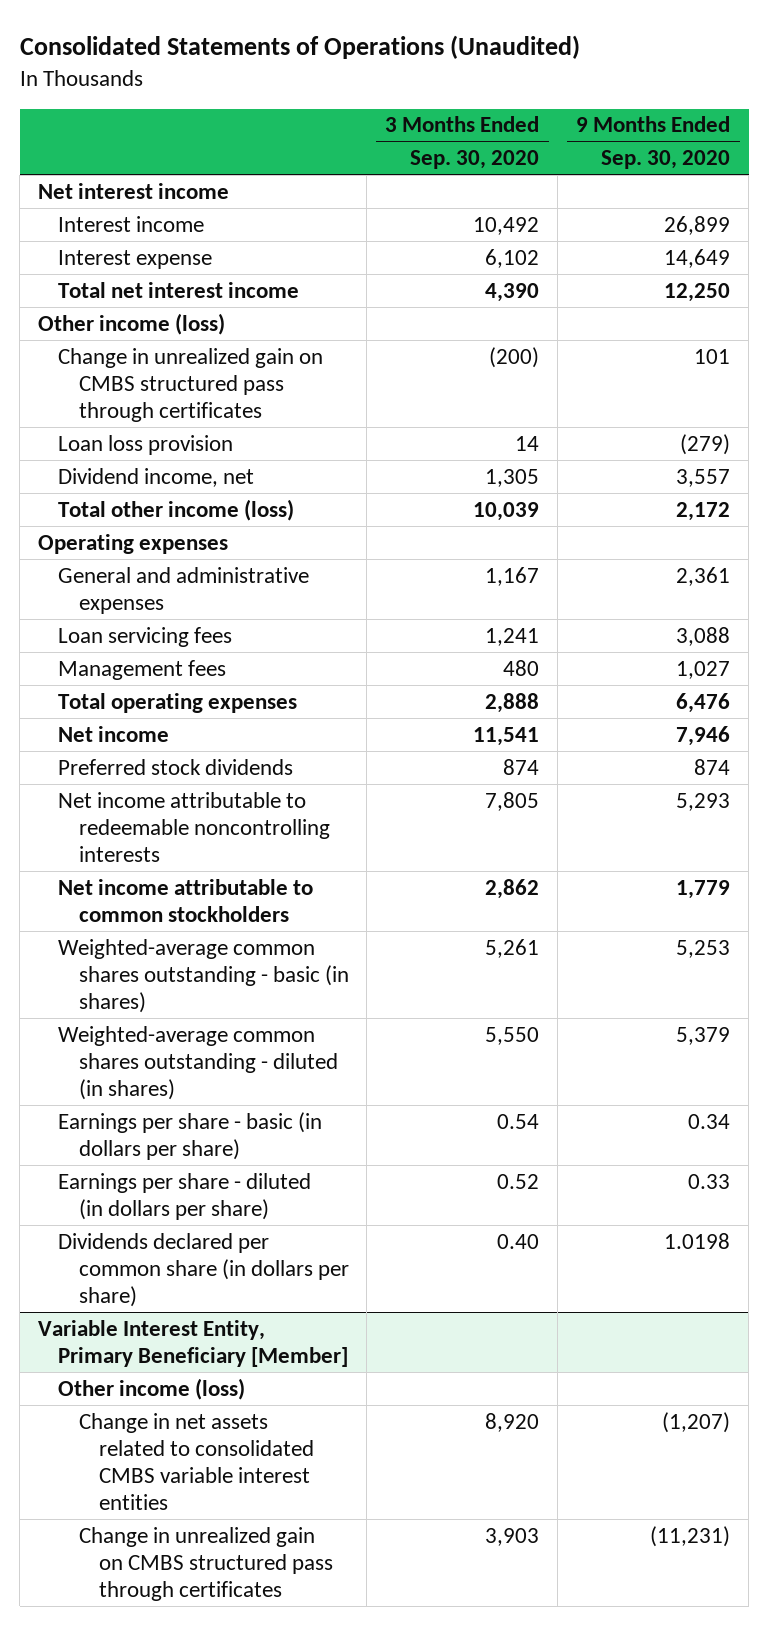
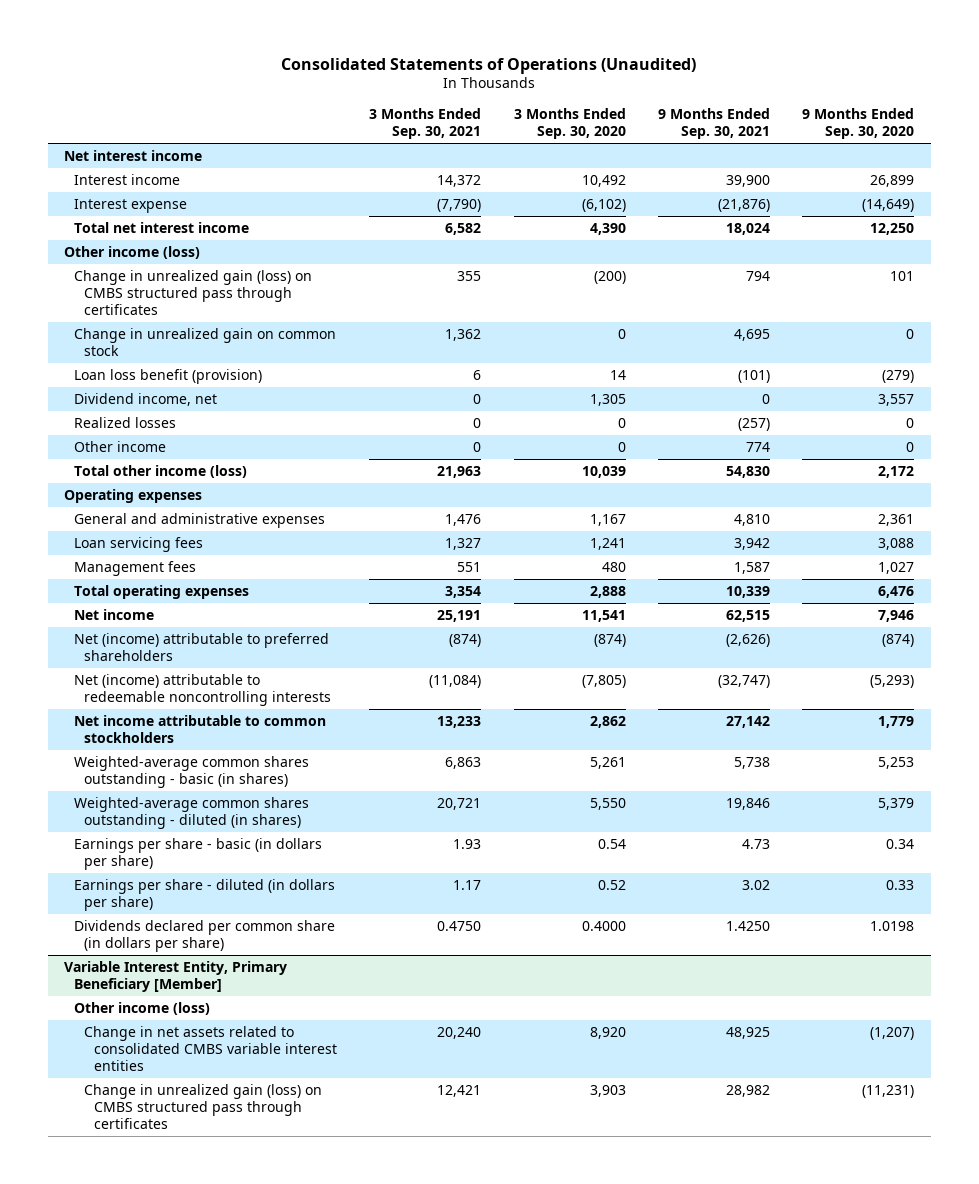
- | 3 Months Ended Sep. 30, 2020 | 9 Months Ended Sep. 30, 2020
+ | 3 Months Ended Sep. 30, 2021 | 3 Months Ended Sep. 30, 2020 | 9 Months Ended Sep. 30, 2021 | 9 Months Ended Sep. 30, 2020
- Interest expense | 6,102 | 14,649
+ Interest expense | (7,790) | (6,102) | (21,876) | (14,649)
- Change in unrealized gain on CMBS structured pass through certificates | (200) | 101
- Loan loss provision | 14 | (279)
+ Change in unrealized gain (loss) on CMBS structured pass through certificates | 355 | (200) | 794 | 101
+ Change in unrealized gain on common stock | 1,362 | 0 | 4,695 | 0
+ Loan loss benefit (provision) | 6 | 14 | (101) | (279)
+ Realized losses | 0 | 0 | (257) | 0
+ Other income | 0 | 0 | 774 | 0
- Preferred stock dividends | 874 | 874
- Net income attributable to redeemable noncontrolling interests | 7,805 | 5,293
+ Net (income) attributable to preferred shareholders | (874) | (874) | (2,626) | (874)
+ Net (income) attributable to redeemable noncontrolling interests | (11,084) | (7,805) | (32,747) | (5,293)
- Dividends declared per common share (in dollars per share) | 0.40 | 1.0198
+ Dividends declared per common share (in dollars per share) | 0.4750 | 0.4000 | 1.4250 | 1.0198
@ Variable Interest Entity, Primary Beneficiary [Member]
- Change in unrealized gain on CMBS structured pass through certificates | 3,903 | (11,231)
+ Change in unrealized gain (loss) on CMBS structured pass through certificates | 12,421 | 3,903 | 28,982 | (11,231)

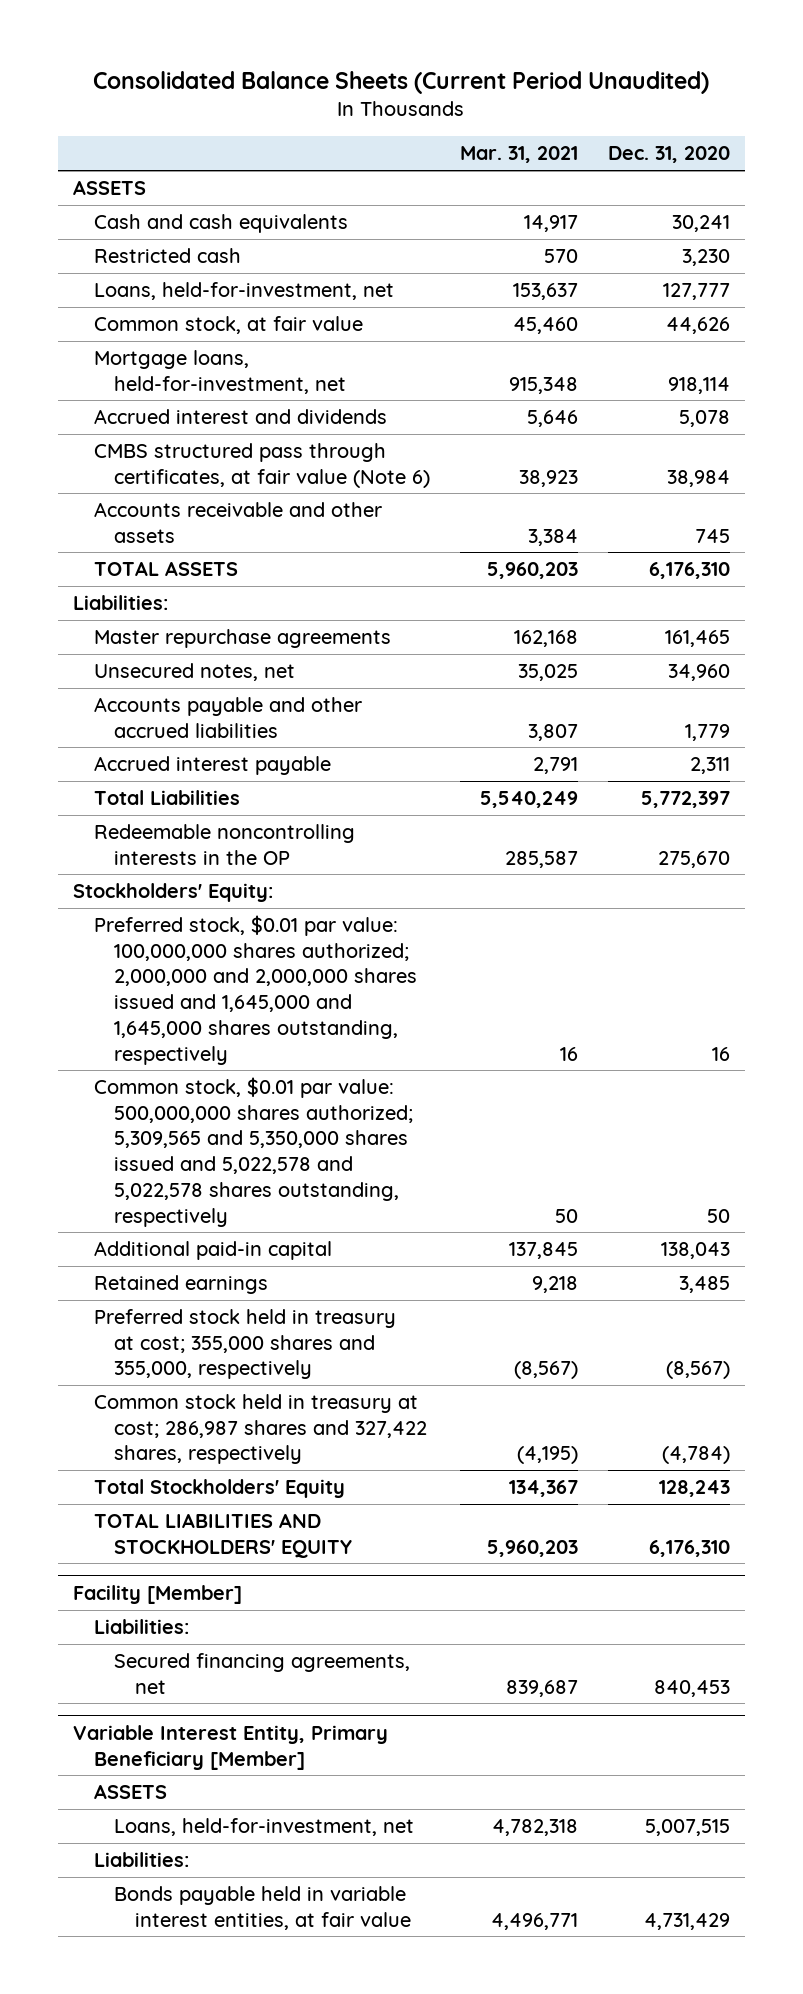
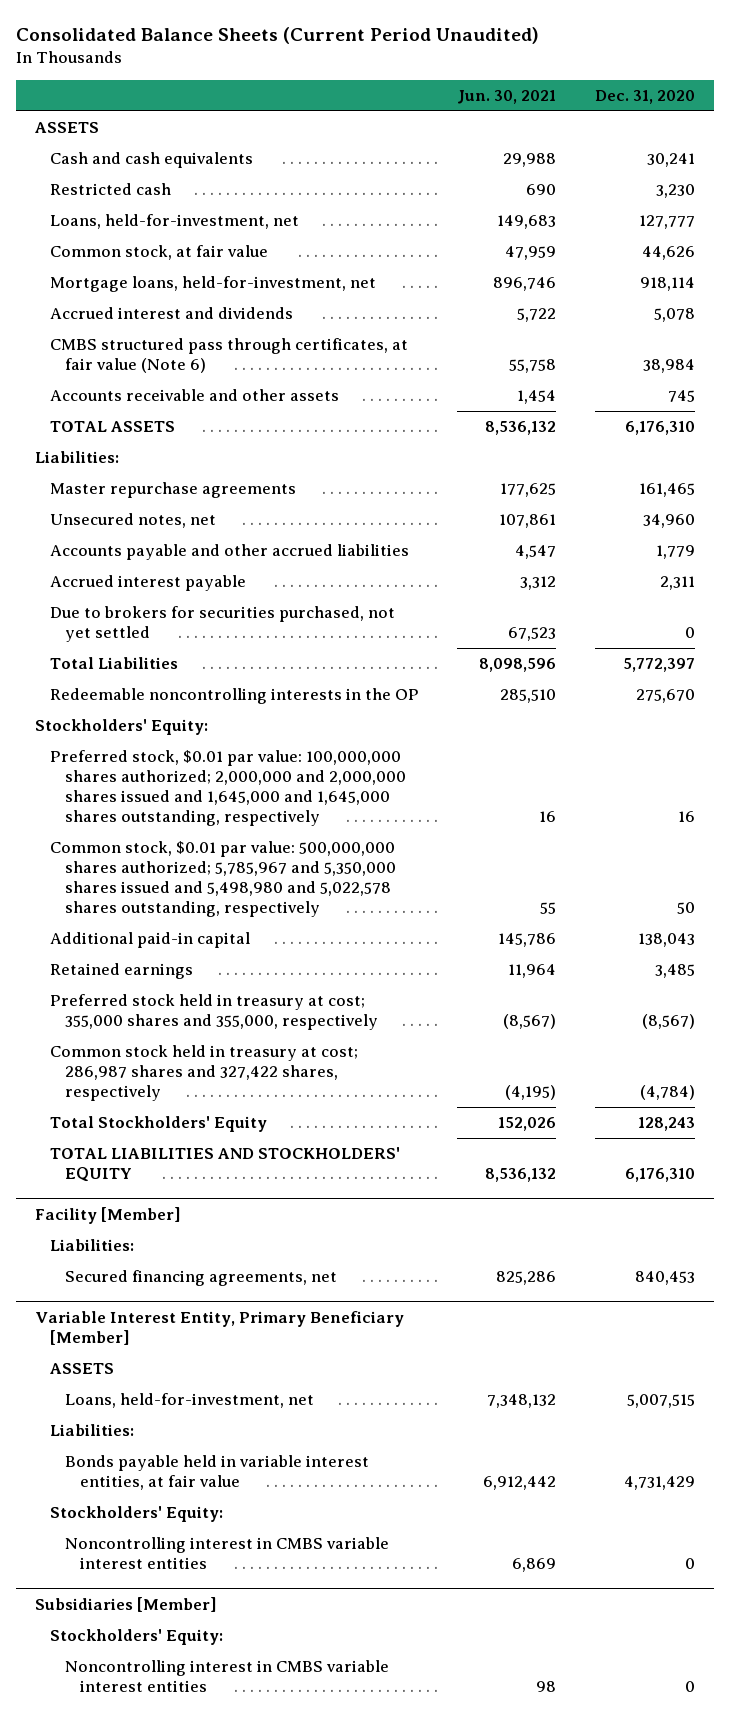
- | Mar. 31, 2021 | Dec. 31, 2020
+ | Jun. 30, 2021 | Dec. 31, 2020
+ Due to brokers for securities purchased, not yet settled | 67,523 | 0
- Common stock, $0.01 par value: 500,000,000 shares authorized; 5,309,565 and 5,350,000 shares issued and 5,022,578 and 5,022,578 shares outstanding, respectively | 50 | 50
+ Common stock, $0.01 par value: 500,000,000 shares authorized; 5,785,967 and 5,350,000 shares issued and 5,498,980 and 5,022,578 shares outstanding, respectively | 55 | 50
@ Variable Interest Entity, Primary Beneficiary [Member]
+ Stockholders' Equity:
+ Noncontrolling interest in CMBS variable interest entities | 6,869 | 0
+ Subsidiaries [Member]
+ Stockholders' Equity:
+ Noncontrolling interest in CMBS variable interest entities | 98 | 0

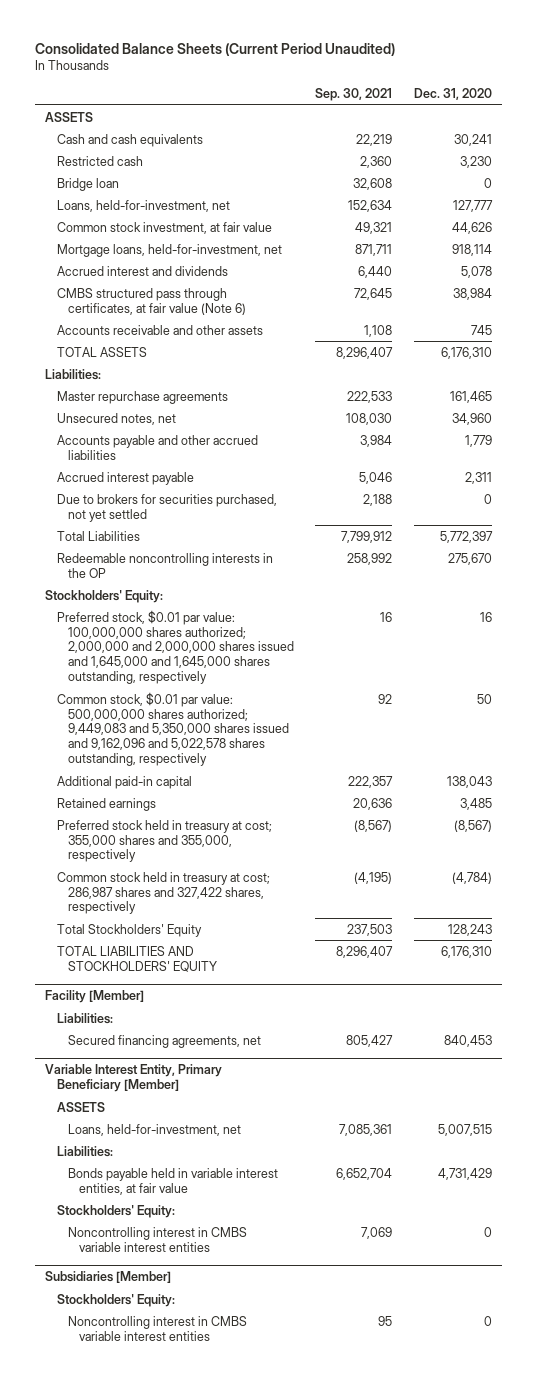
- | Jun. 30, 2021 | Dec. 31, 2020
+ | Sep. 30, 2021 | Dec. 31, 2020
+ Bridge loan | 32,608 | 0
- Common stock, at fair value | 47,959 | 44,626
+ Common stock investment, at fair value | 49,321 | 44,626
- Common stock, $0.01 par value: 500,000,000 shares authorized; 5,785,967 and 5,350,000 shares issued and 5,498,980 and 5,022,578 shares outstanding, respectively | 55 | 50
+ Common stock, $0.01 par value: 500,000,000 shares authorized; 9,449,083 and 5,350,000 shares issued and 9,162,096 and 5,022,578 shares outstanding, respectively | 92 | 50

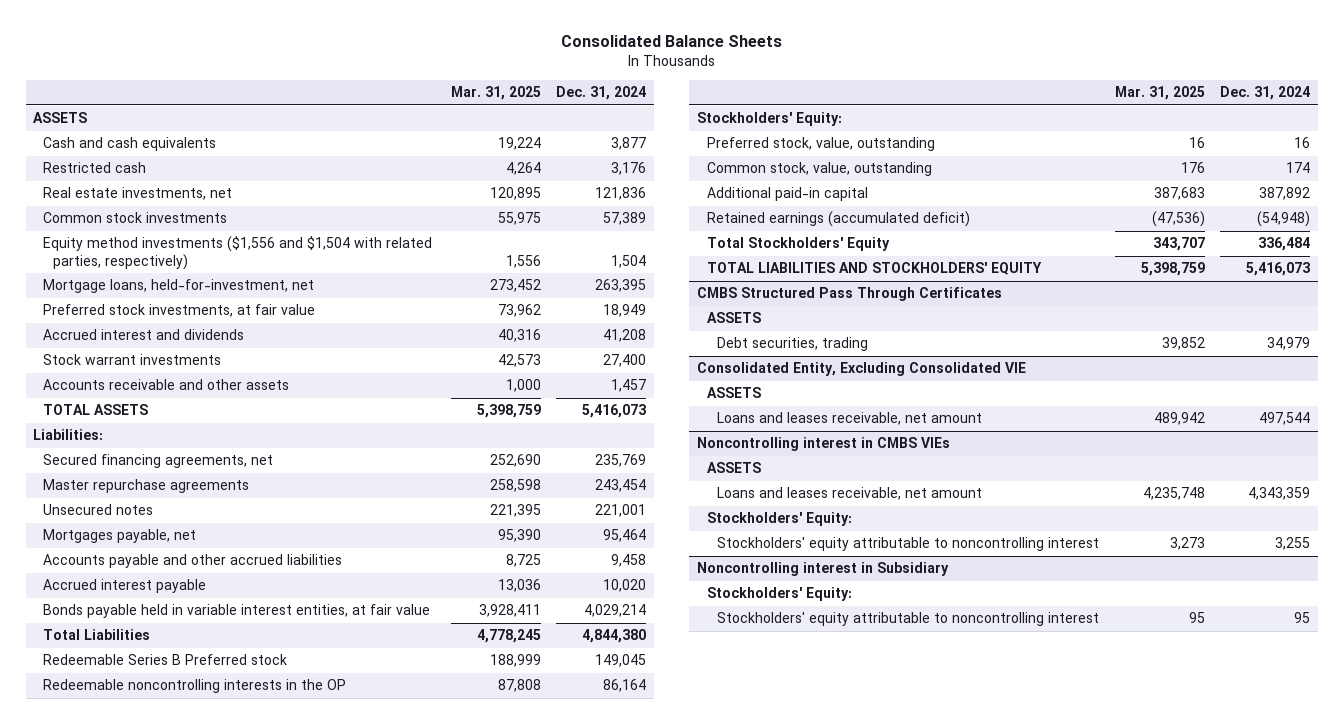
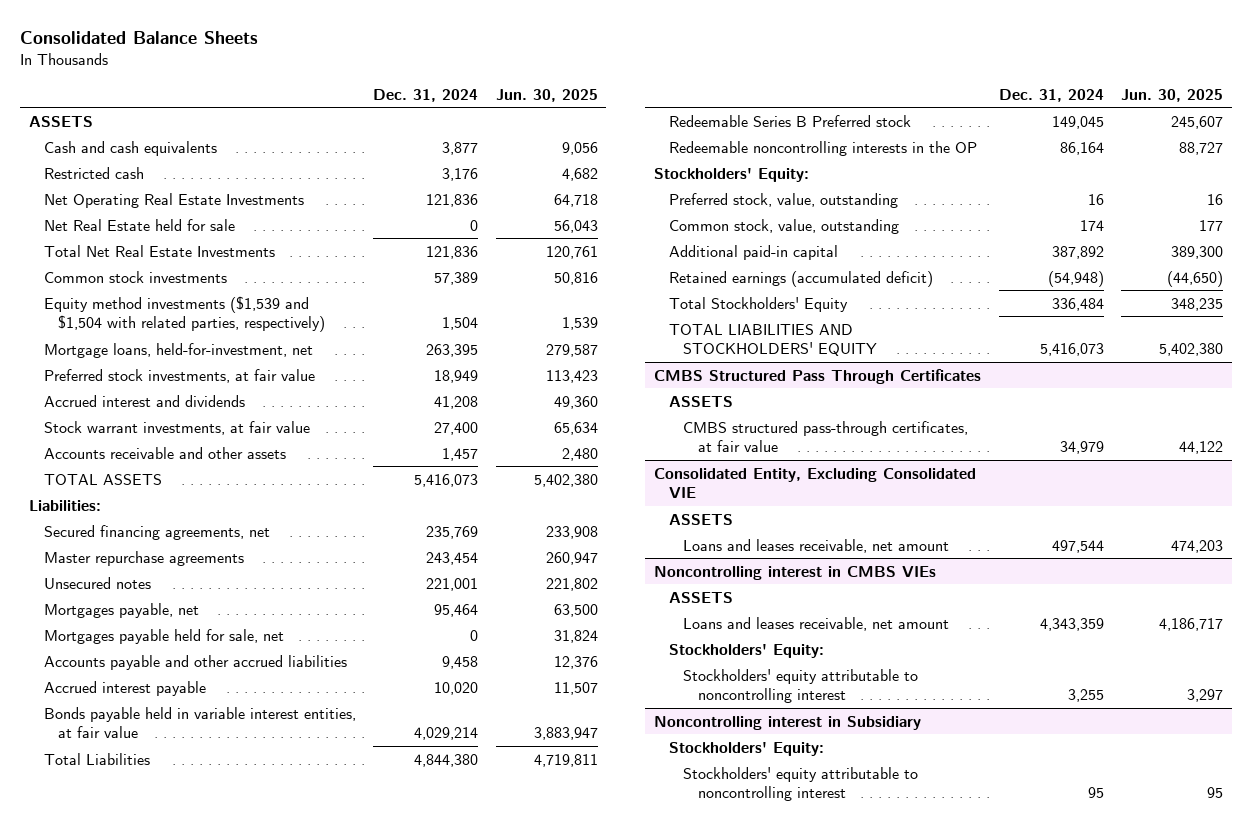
- | Mar. 31, 2025 | Dec. 31, 2024
+ | Dec. 31, 2024 | Jun. 30, 2025
- Real estate investments, net | 120,895 | 121,836
+ Net Operating Real Estate Investments | 121,836 | 64,718
+ Net Real Estate held for sale | 0 | 56,043
+ Total Net Real Estate Investments | 121,836 | 120,761
- Equity method investments ($1,556 and $1,504 with related parties, respectively) | 1,556 | 1,504
+ Equity method investments ($1,539 and $1,504 with related parties, respectively) | 1,504 | 1,539
- Stock warrant investments | 42,573 | 27,400
+ Stock warrant investments, at fair value | 27,400 | 65,634
+ Mortgages payable held for sale, net | 0 | 31,824
@ CMBS Structured Pass Through Certificates
- Debt securities, trading | 39,852 | 34,979
+ CMBS structured pass-through certificates, at fair value | 34,979 | 44,122

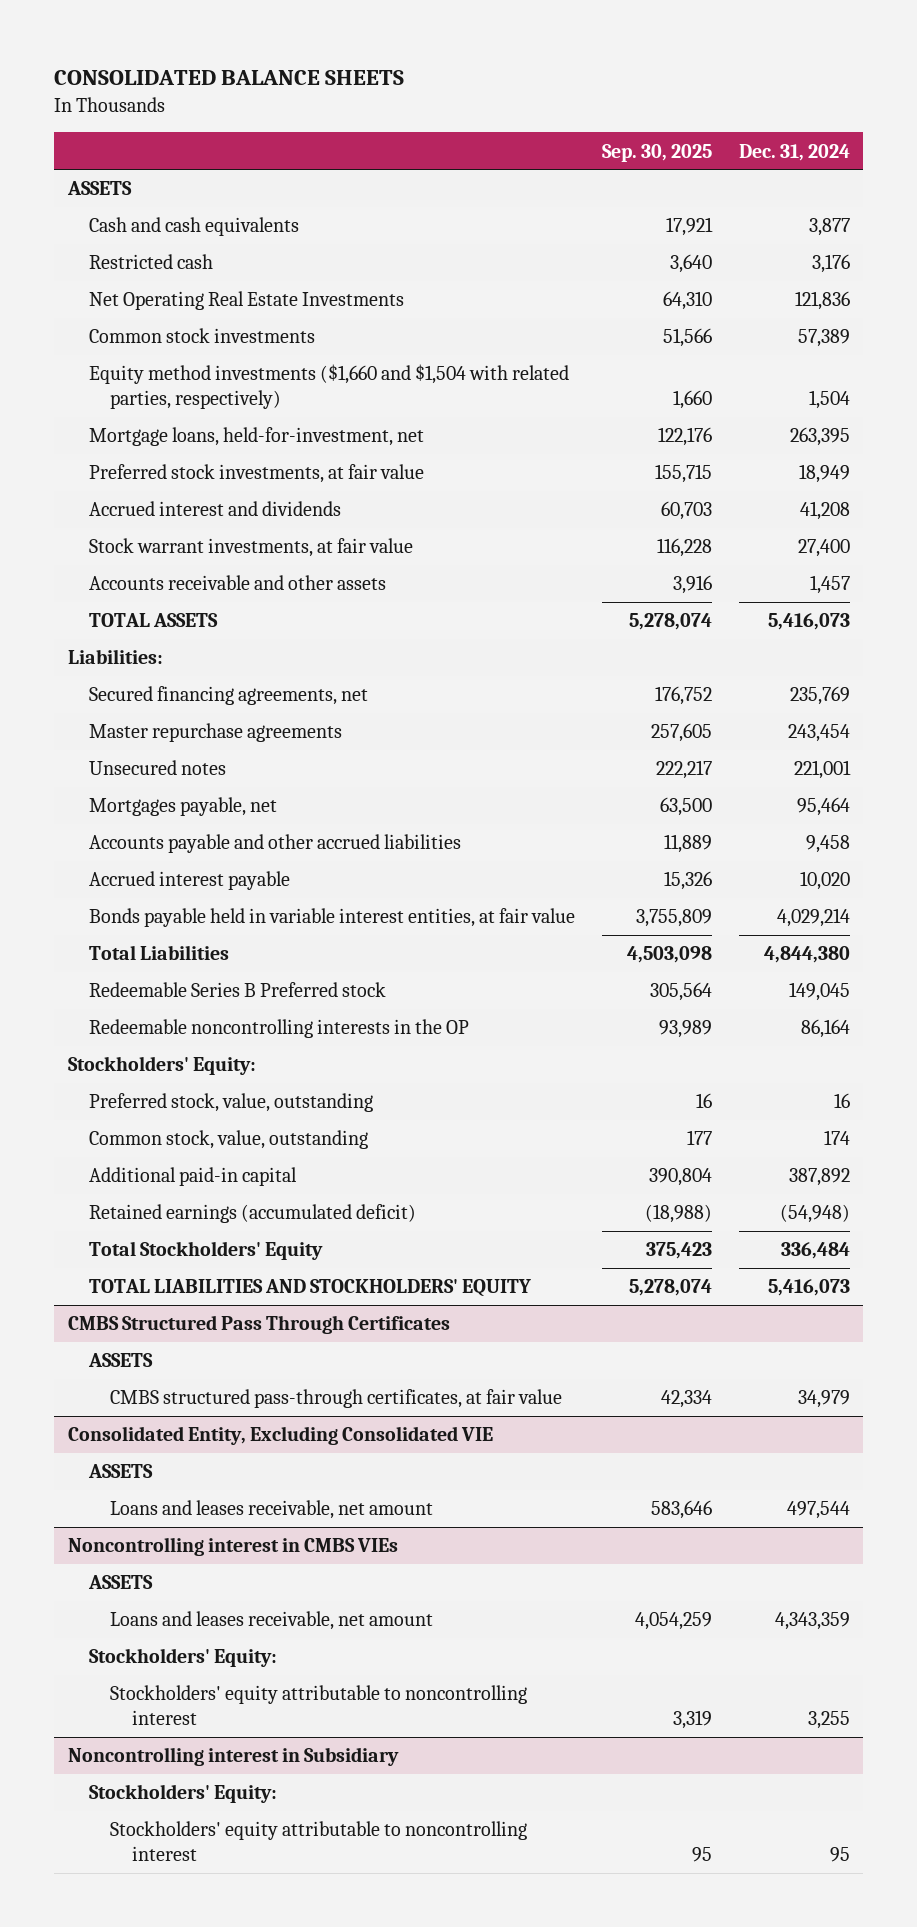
- Consolidated Balance Sheets
+ CONSOLIDATED BALANCE SHEETS
- | Dec. 31, 2024 | Jun. 30, 2025
+ | Sep. 30, 2025 | Dec. 31, 2024
- Net Real Estate held for sale | 0 | 56,043
- Total Net Real Estate Investments | 121,836 | 120,761
- Equity method investments ($1,539 and $1,504 with related parties, respectively) | 1,504 | 1,539
+ Equity method investments ($1,660 and $1,504 with related parties, respectively) | 1,660 | 1,504
- Mortgages payable held for sale, net | 0 | 31,824

